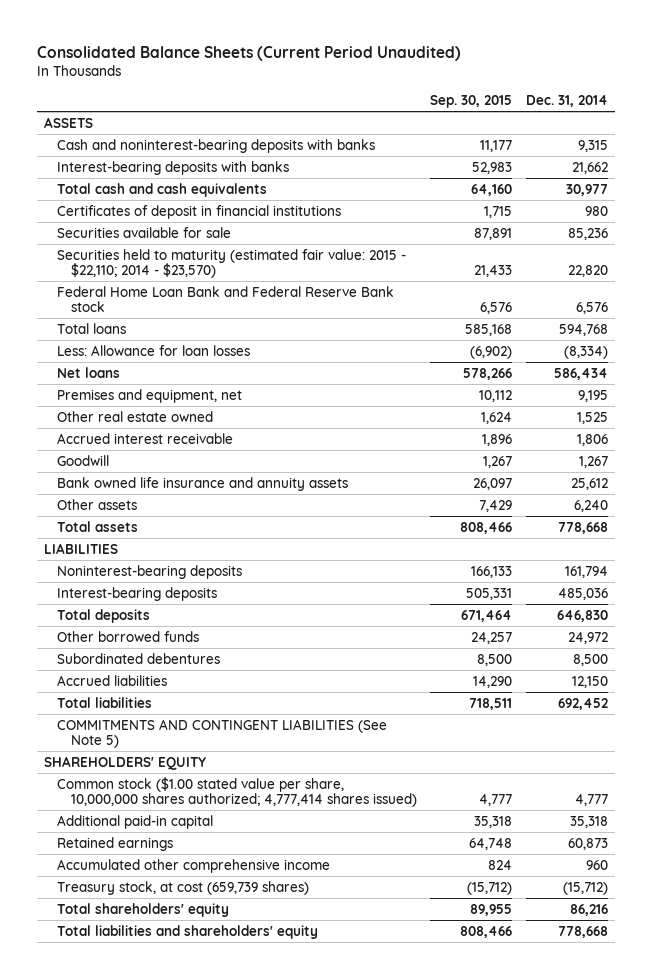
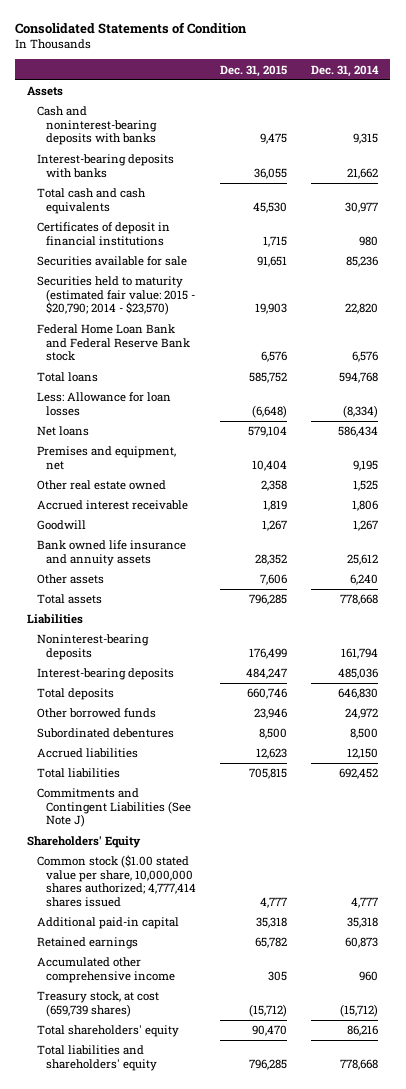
- Consolidated Balance Sheets (Current Period Unaudited)
+ Consolidated Statements of Condition
- | Sep. 30, 2015 | Dec. 31, 2014
+ | Dec. 31, 2015 | Dec. 31, 2014
- ASSETS
+ Assets
- Securities held to maturity (estimated fair value: 2015 - $22,110; 2014 - $23,570) | 21,433 | 22,820
+ Securities held to maturity (estimated fair value: 2015 - $20,790; 2014 - $23,570) | 19,903 | 22,820
- LIABILITIES
+ Liabilities
- COMMITMENTS AND CONTINGENT LIABILITIES (See Note 5)
- SHAREHOLDERS' EQUITY
- Common stock ($1.00 stated value per share, 10,000,000 shares authorized; 4,777,414 shares issued) | 4,777 | 4,777
+ Commitments and Contingent Liabilities (See Note J)
+ Shareholders' Equity
+ Common stock ($1.00 stated value per share, 10,000,000 shares authorized; 4,777,414 shares issued | 4,777 | 4,777

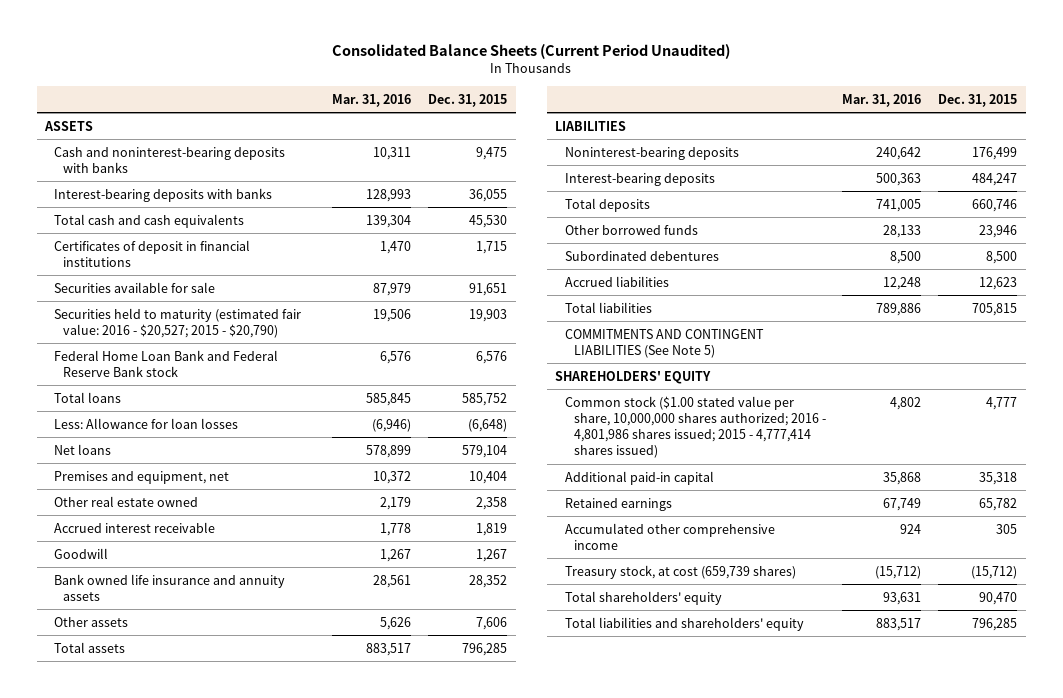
- Consolidated Statements of Condition
+ Consolidated Balance Sheets (Current Period Unaudited)
- | Dec. 31, 2015 | Dec. 31, 2014
+ | Mar. 31, 2016 | Dec. 31, 2015
- Assets
+ ASSETS
- Securities held to maturity (estimated fair value: 2015 - $20,790; 2014 - $23,570) | 19,903 | 22,820
+ Securities held to maturity (estimated fair value: 2016 - $20,527; 2015 - $20,790) | 19,506 | 19,903
- Liabilities
+ LIABILITIES
- Commitments and Contingent Liabilities (See Note J)
- Shareholders' Equity
- Common stock ($1.00 stated value per share, 10,000,000 shares authorized; 4,777,414 shares issued | 4,777 | 4,777
+ COMMITMENTS AND CONTINGENT LIABILITIES (See Note 5)
+ SHAREHOLDERS' EQUITY
+ Common stock ($1.00 stated value per share, 10,000,000 shares authorized; 2016 - 4,801,986 shares issued; 2015 - 4,777,414 shares issued) | 4,802 | 4,777

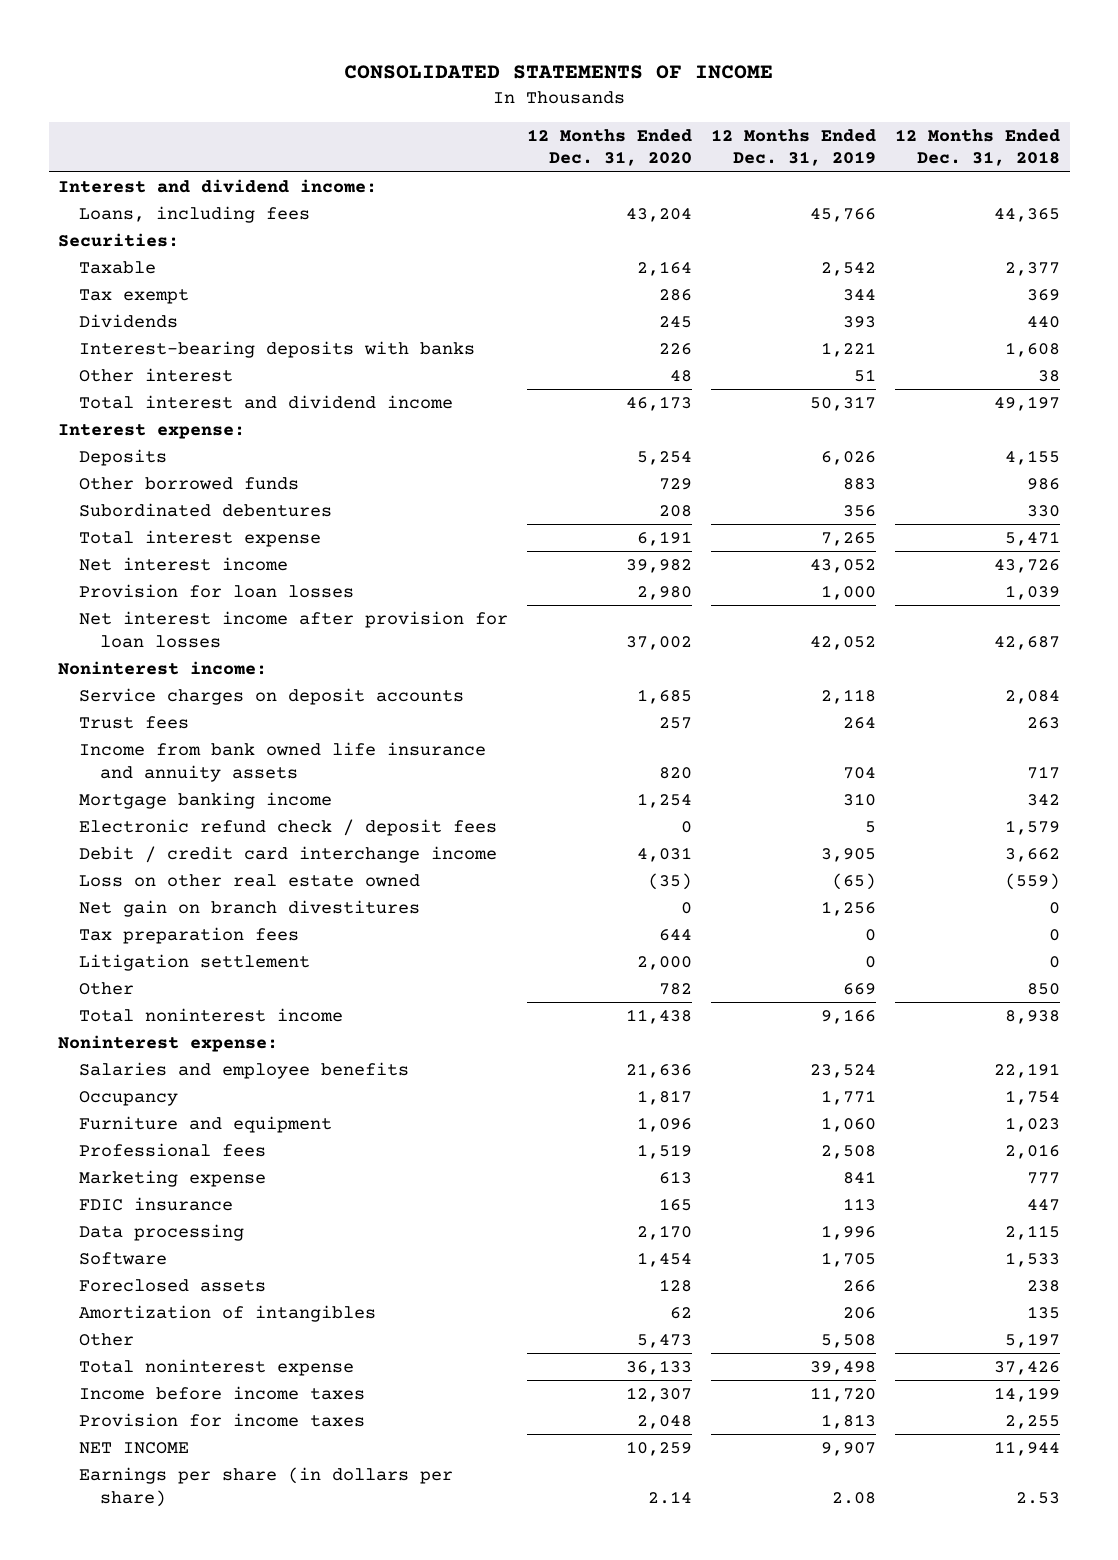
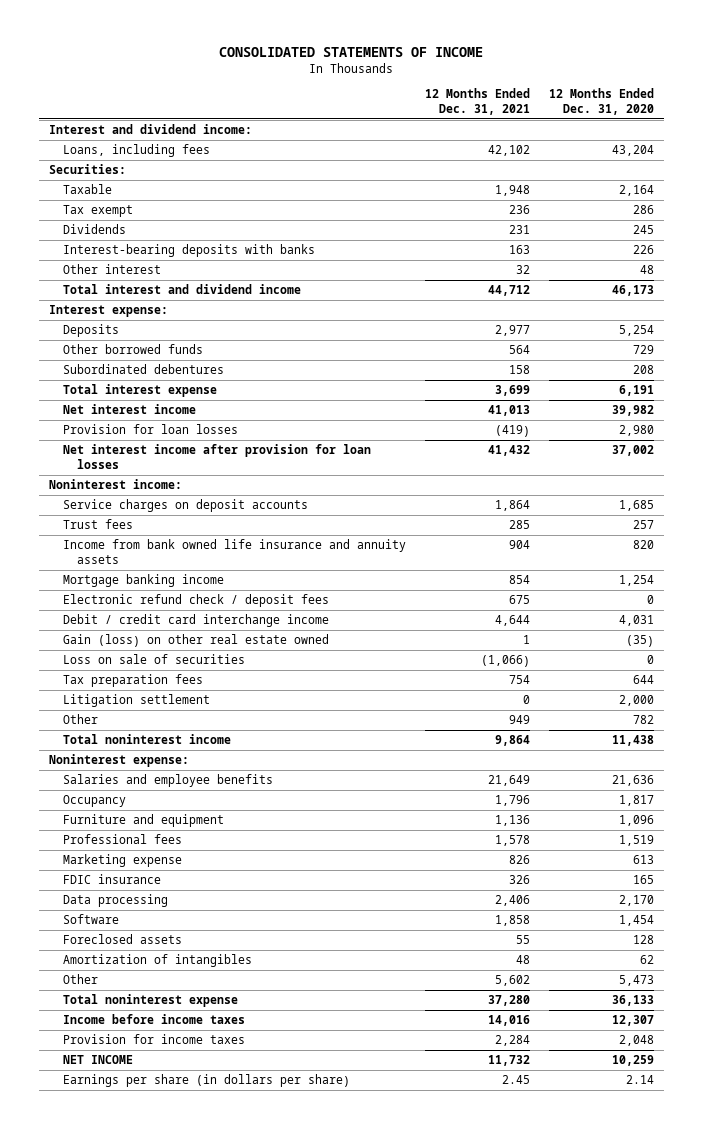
- | 12 Months Ended Dec. 31, 2020 | 12 Months Ended Dec. 31, 2019 | 12 Months Ended Dec. 31, 2018
+ | 12 Months Ended Dec. 31, 2021 | 12 Months Ended Dec. 31, 2020
- Loss on other real estate owned | (35) | (65) | (559)
- Net gain on branch divestitures | 0 | 1,256 | 0
+ Gain (loss) on other real estate owned | 1 | (35)
+ Loss on sale of securities | (1,066) | 0

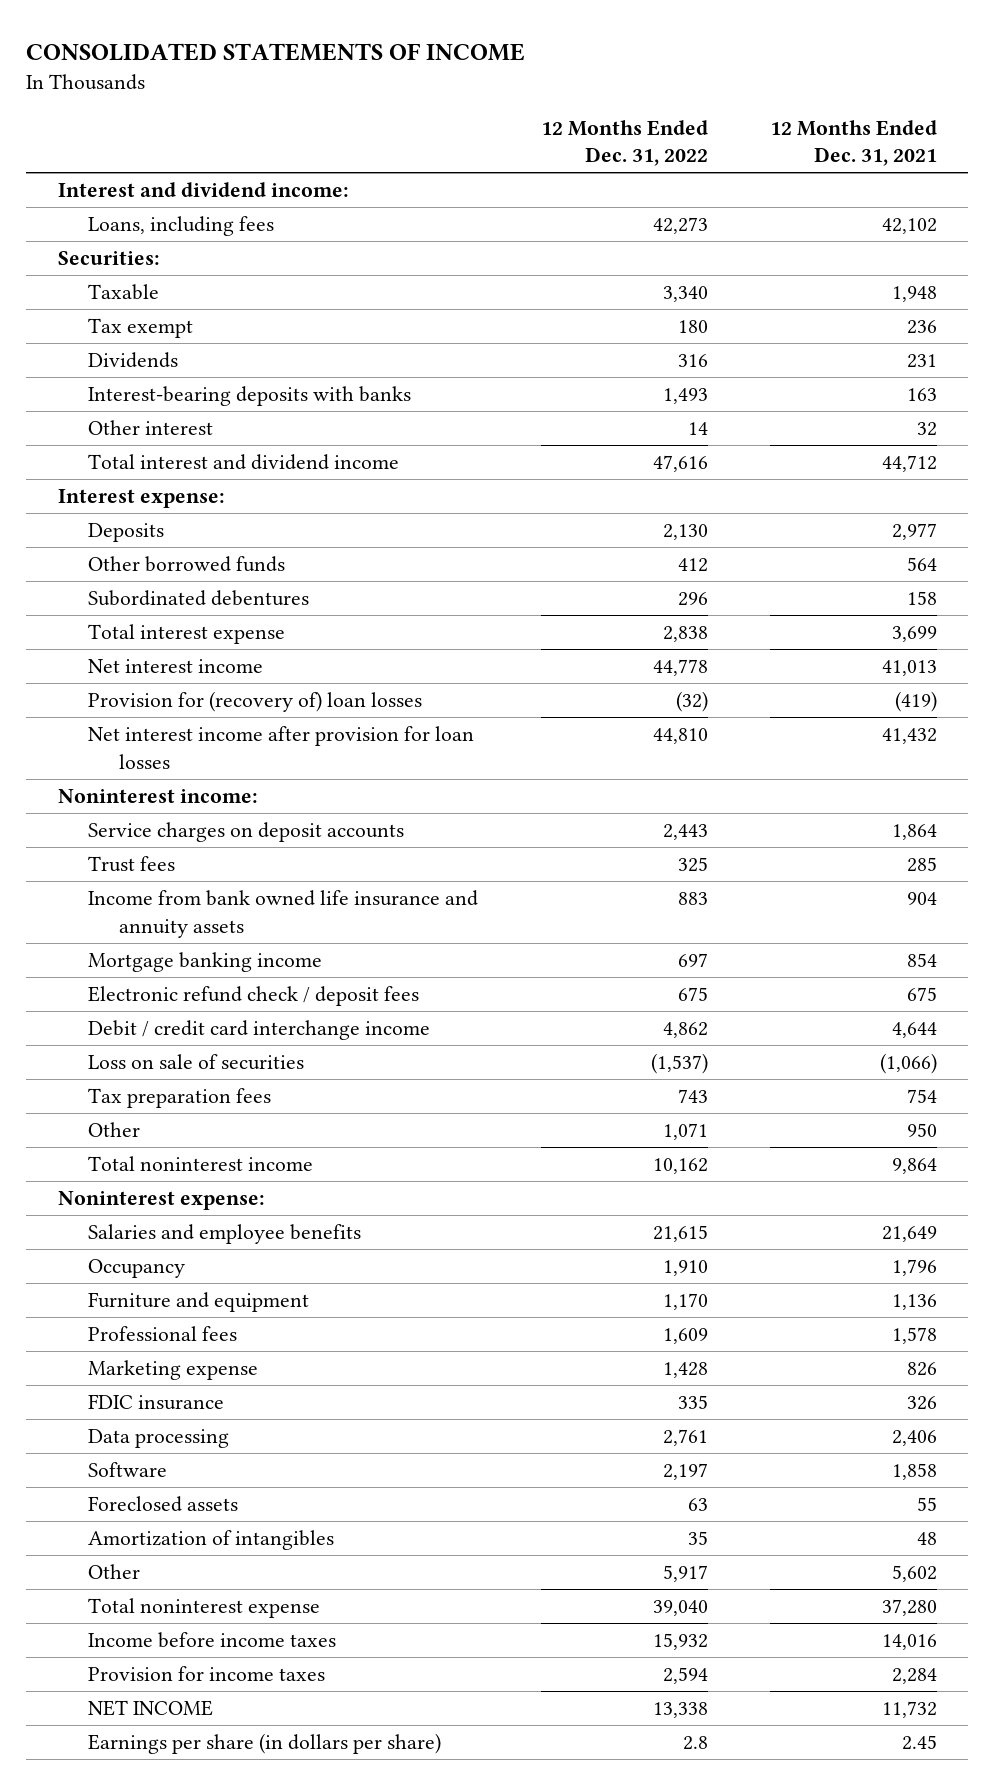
- | 12 Months Ended Dec. 31, 2021 | 12 Months Ended Dec. 31, 2020
+ | 12 Months Ended Dec. 31, 2022 | 12 Months Ended Dec. 31, 2021
- Provision for loan losses | (419) | 2,980
+ Provision for (recovery of) loan losses | (32) | (419)
- Gain (loss) on other real estate owned | 1 | (35)
- Litigation settlement | 0 | 2,000
- Other | 949 | 782
+ Other | 1,071 | 950

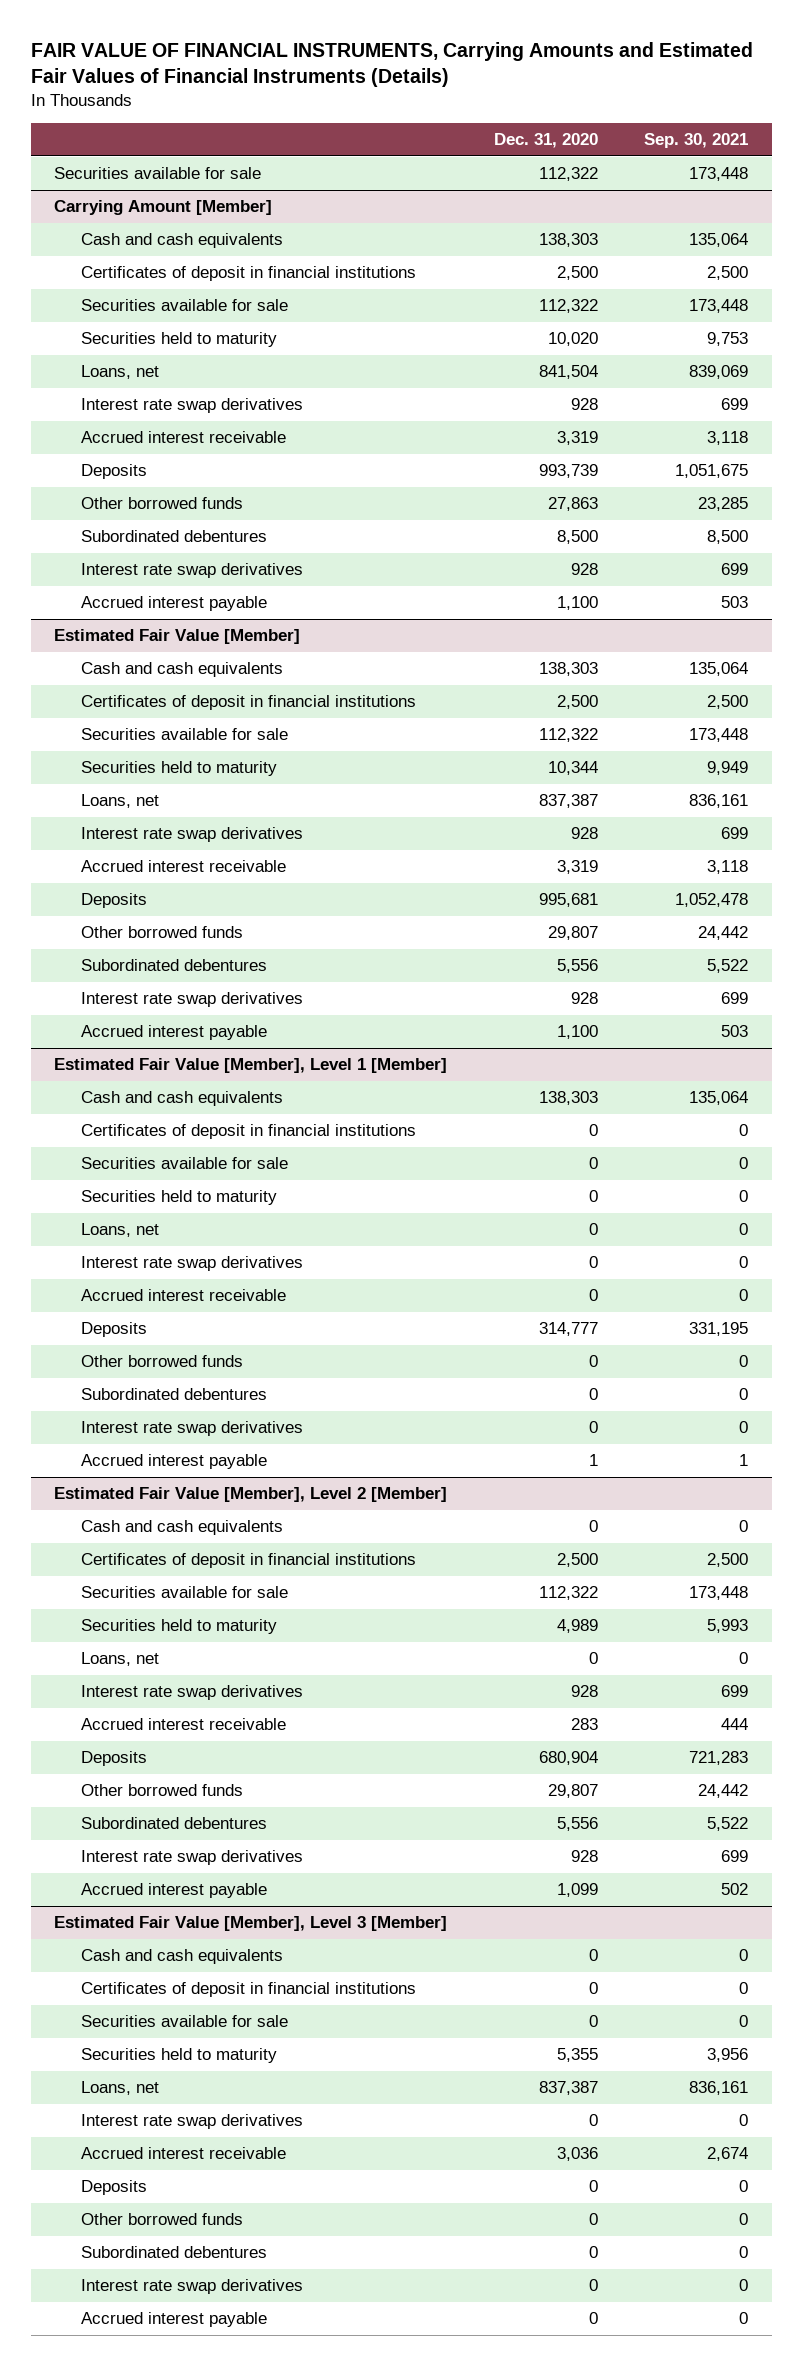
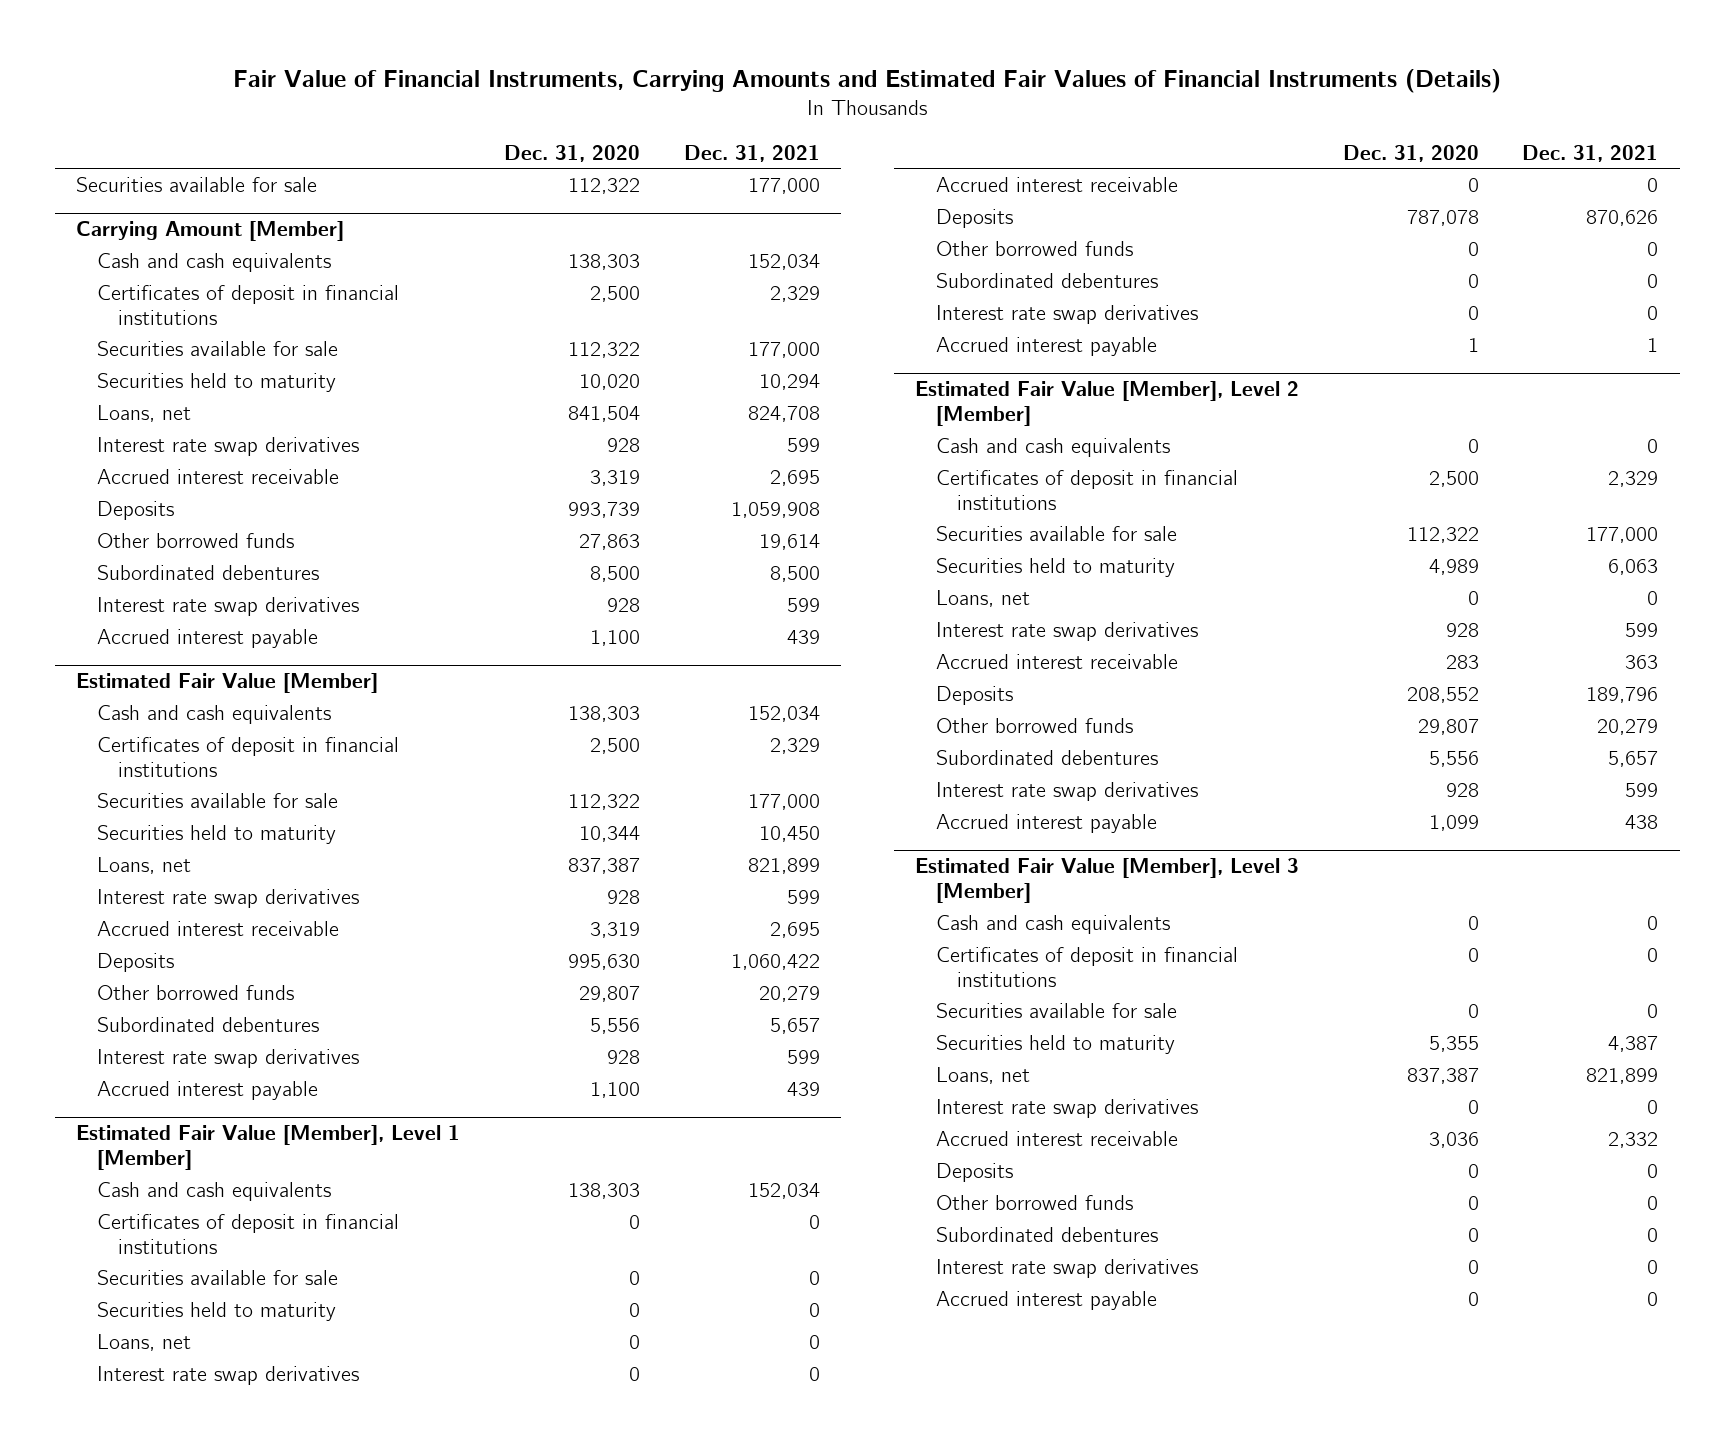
- FAIR VALUE OF FINANCIAL INSTRUMENTS, Carrying Amounts and Estimated Fair Values of Financial Instruments (Details)
+ Fair Value of Financial Instruments, Carrying Amounts and Estimated Fair Values of Financial Instruments (Details)
- | Dec. 31, 2020 | Sep. 30, 2021
+ | Dec. 31, 2020 | Dec. 31, 2021
@ Estimated Fair Value [Member]
- Deposits | 995,681 | 1,052,478
+ Deposits | 995,630 | 1,060,422
@ Estimated Fair Value [Member], Level 1 [Member]
- Deposits | 314,777 | 331,195
+ Deposits | 787,078 | 870,626
@ Estimated Fair Value [Member], Level 2 [Member]
- Deposits | 680,904 | 721,283
+ Deposits | 208,552 | 189,796

